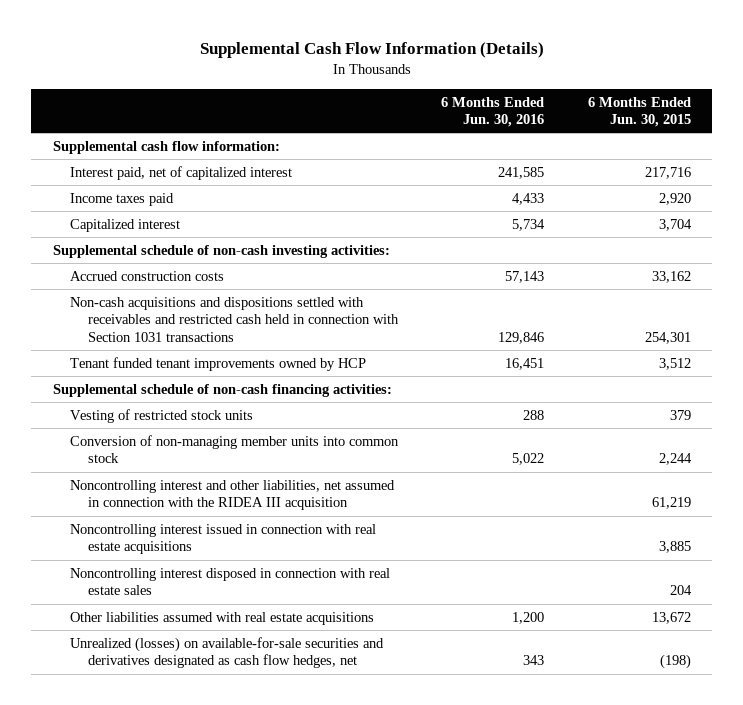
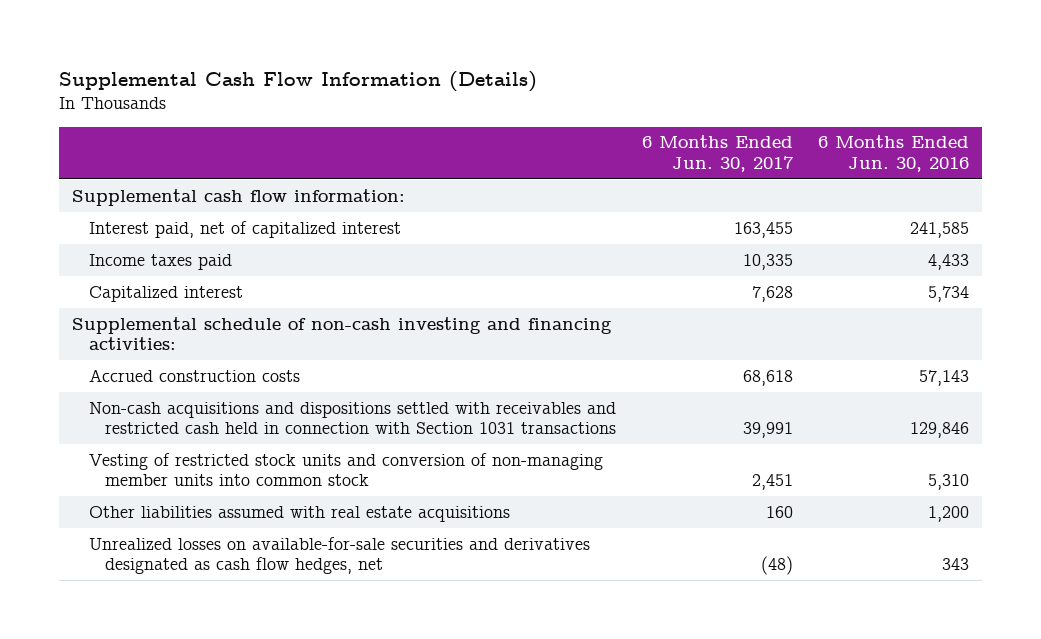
- | 6 Months Ended Jun. 30, 2016 | 6 Months Ended Jun. 30, 2015
+ | 6 Months Ended Jun. 30, 2017 | 6 Months Ended Jun. 30, 2016
- Supplemental schedule of non-cash investing activities:
+ Supplemental schedule of non-cash investing and financing activities:
- Tenant funded tenant improvements owned by HCP | 16,451 | 3,512
- Supplemental schedule of non-cash financing activities:
- Vesting of restricted stock units | 288 | 379
- Conversion of non-managing member units into common stock | 5,022 | 2,244
- Noncontrolling interest and other liabilities, net assumed in connection with the RIDEA III acquisition | | 61,219
- Noncontrolling interest issued in connection with real estate acquisitions | | 3,885
- Noncontrolling interest disposed in connection with real estate sales | | 204
+ Vesting of restricted stock units and conversion of non-managing member units into common stock | 2,451 | 5,310
- Unrealized (losses) on available-for-sale securities and derivatives designated as cash flow hedges, net | 343 | (198)
+ Unrealized losses on available-for-sale securities and derivatives designated as cash flow hedges, net | (48) | 343

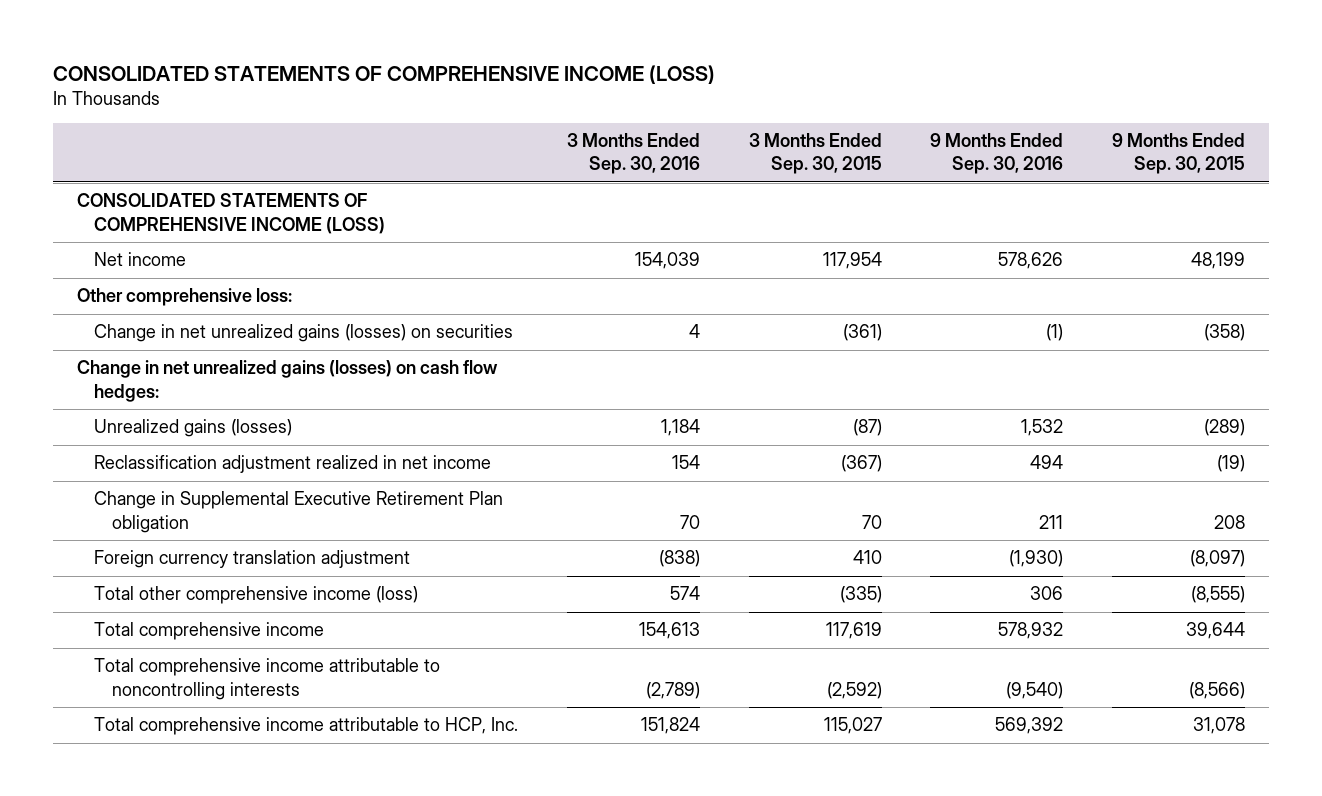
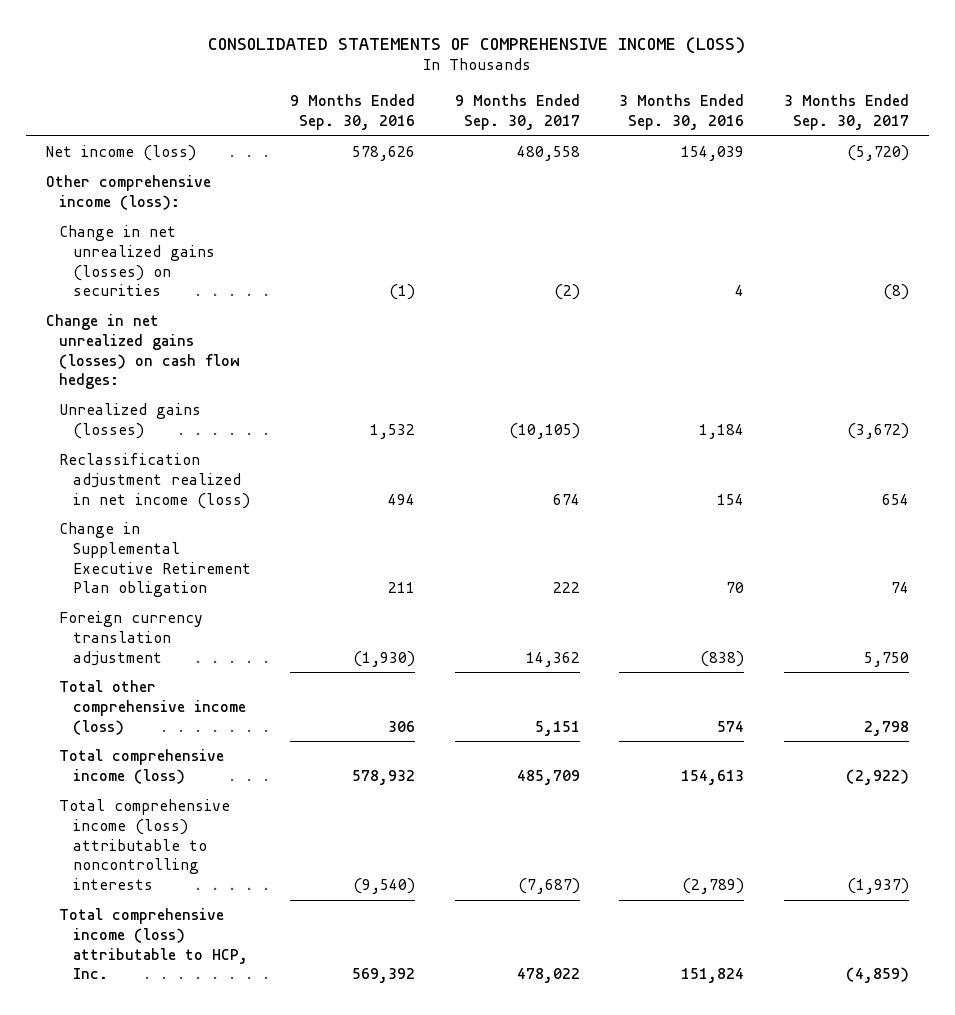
- | 3 Months Ended Sep. 30, 2016 | 3 Months Ended Sep. 30, 2015 | 9 Months Ended Sep. 30, 2016 | 9 Months Ended Sep. 30, 2015
+ | 9 Months Ended Sep. 30, 2016 | 9 Months Ended Sep. 30, 2017 | 3 Months Ended Sep. 30, 2016 | 3 Months Ended Sep. 30, 2017
- CONSOLIDATED STATEMENTS OF COMPREHENSIVE INCOME (LOSS)
- Net income | 154,039 | 117,954 | 578,626 | 48,199
- Other comprehensive loss:
+ Net income (loss) | 578,626 | 480,558 | 154,039 | (5,720)
+ Other comprehensive income (loss):
- Reclassification adjustment realized in net income | 154 | (367) | 494 | (19)
+ Reclassification adjustment realized in net income (loss) | 494 | 674 | 154 | 654
- Total comprehensive income | 154,613 | 117,619 | 578,932 | 39,644
- Total comprehensive income attributable to noncontrolling interests | (2,789) | (2,592) | (9,540) | (8,566)
- Total comprehensive income attributable to HCP, Inc. | 151,824 | 115,027 | 569,392 | 31,078
+ Total comprehensive income (loss) | 578,932 | 485,709 | 154,613 | (2,922)
+ Total comprehensive income (loss) attributable to noncontrolling interests | (9,540) | (7,687) | (2,789) | (1,937)
+ Total comprehensive income (loss) attributable to HCP, Inc. | 569,392 | 478,022 | 151,824 | (4,859)

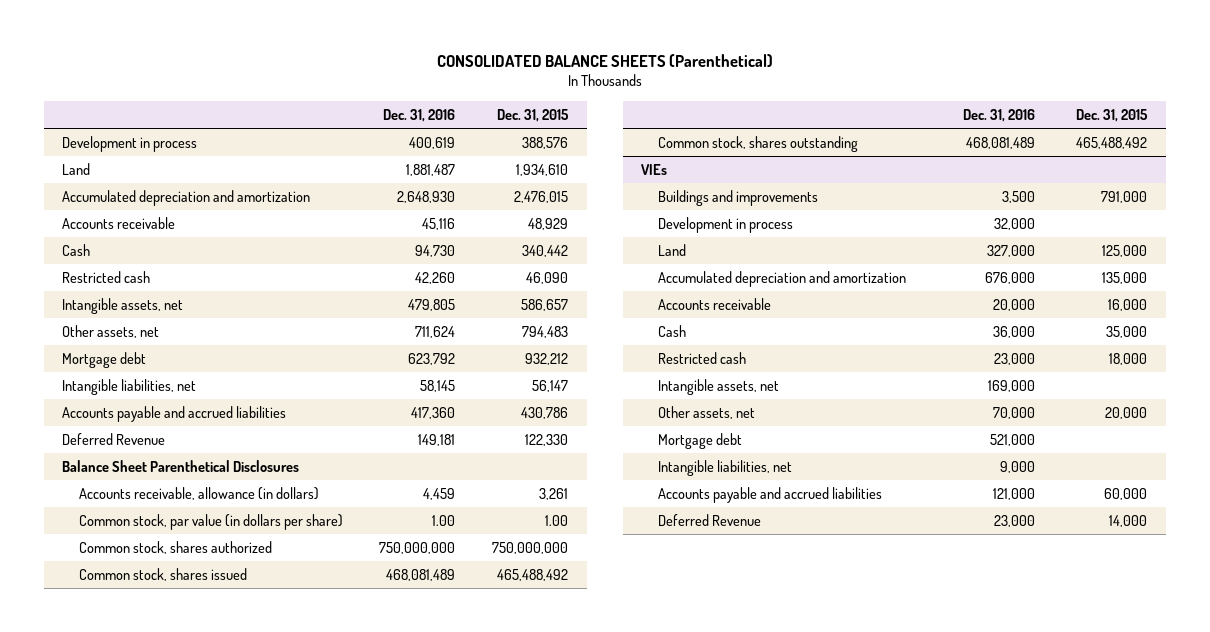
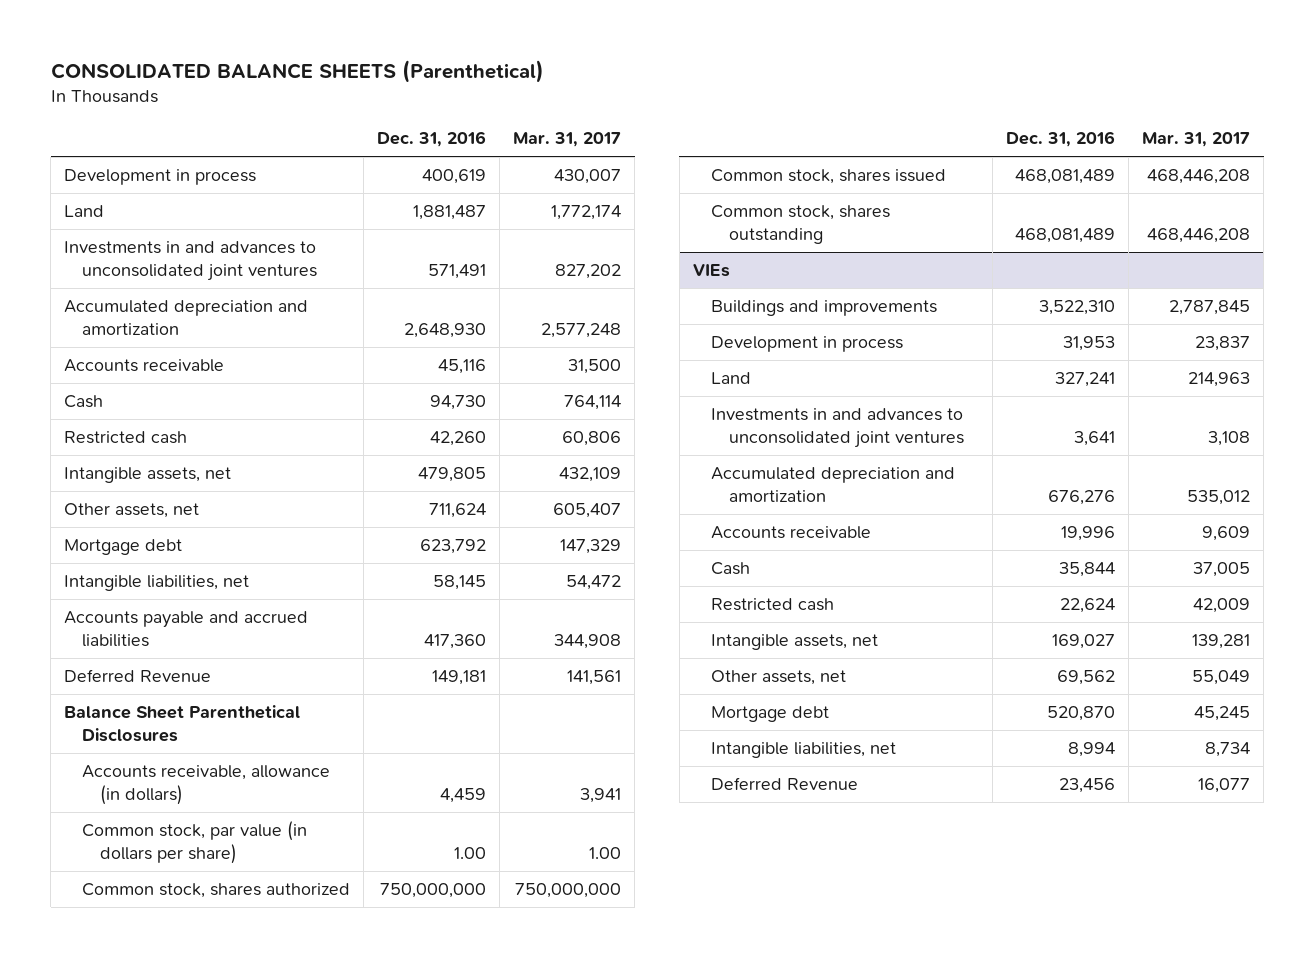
- | Dec. 31, 2016 | Dec. 31, 2015
+ | Dec. 31, 2016 | Mar. 31, 2017
+ Investments in and advances to unconsolidated joint ventures | 571,491 | 827,202
@ VIEs
- Buildings and improvements | 3,500 | 791,000
- Development in process | 32,000 |
- Land | 327,000 | 125,000
- Accumulated depreciation and amortization | 676,000 | 135,000
- Accounts receivable | 20,000 | 16,000
- Cash | 36,000 | 35,000
- Restricted cash | 23,000 | 18,000
- Intangible assets, net | 169,000 |
- Other assets, net | 70,000 | 20,000
- Mortgage debt | 521,000 |
- Intangible liabilities, net | 9,000 |
- Accounts payable and accrued liabilities | 121,000 | 60,000
- Deferred Revenue | 23,000 | 14,000
+ Buildings and improvements | 3,522,310 | 2,787,845
+ Development in process | 31,953 | 23,837
+ Land | 327,241 | 214,963
+ Investments in and advances to unconsolidated joint ventures | 3,641 | 3,108
+ Accumulated depreciation and amortization | 676,276 | 535,012
+ Accounts receivable | 19,996 | 9,609
+ Cash | 35,844 | 37,005
+ Restricted cash | 22,624 | 42,009
+ Intangible assets, net | 169,027 | 139,281
+ Other assets, net | 69,562 | 55,049
+ Mortgage debt | 520,870 | 45,245
+ Intangible liabilities, net | 8,994 | 8,734
+ Deferred Revenue | 23,456 | 16,077

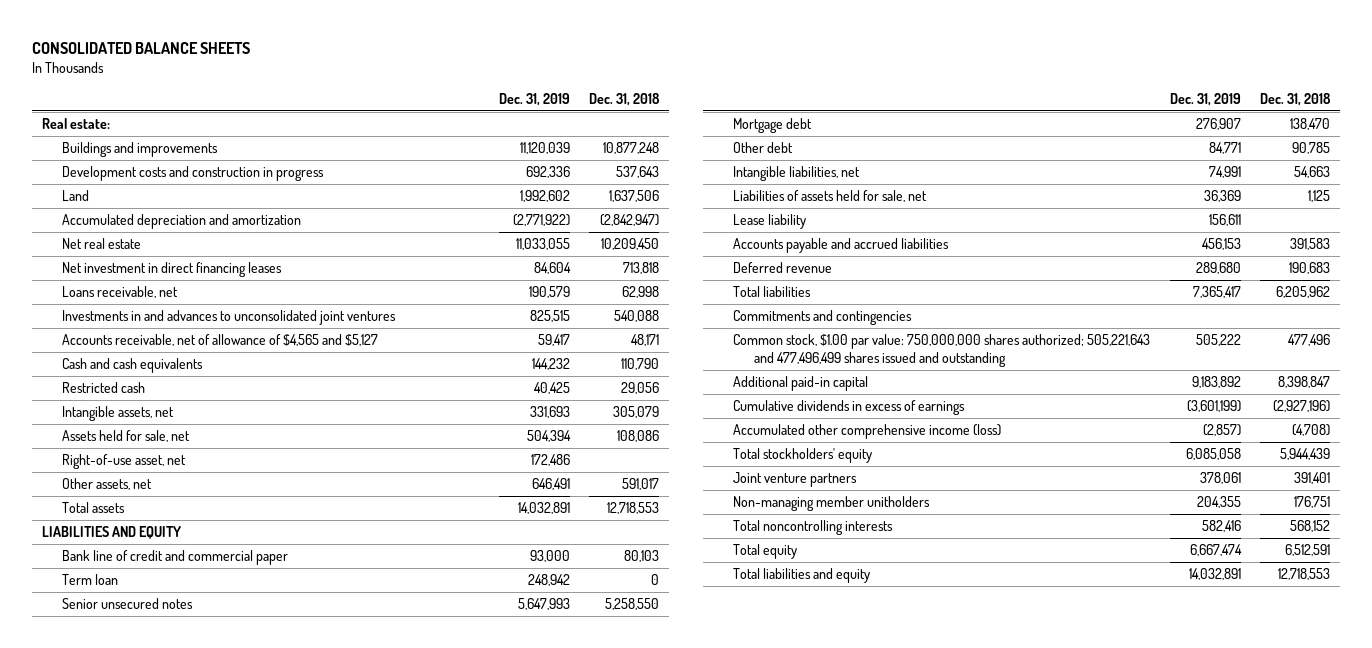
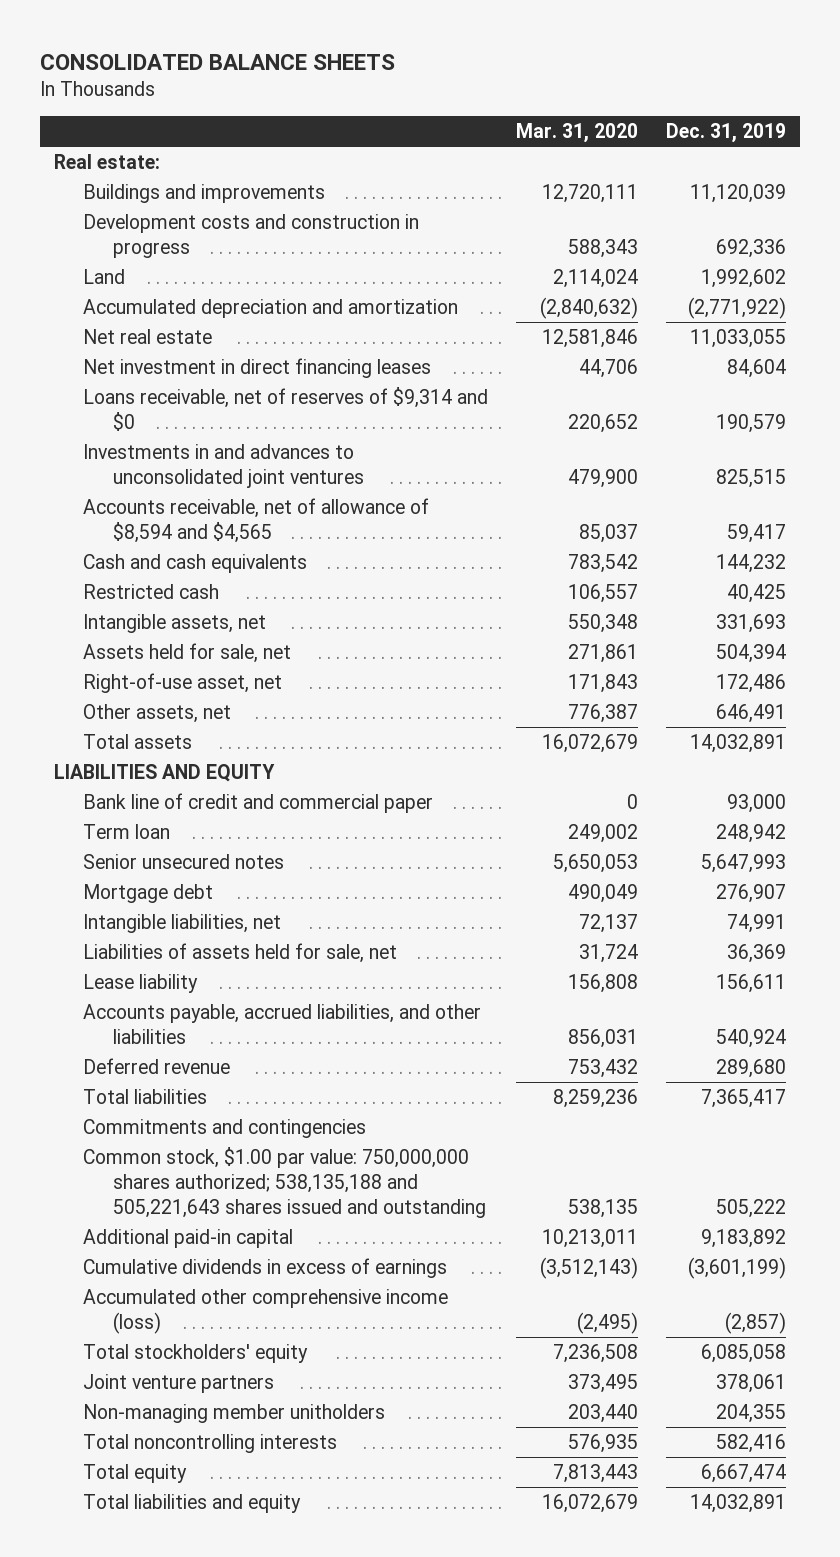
- | Dec. 31, 2019 | Dec. 31, 2018
+ | Mar. 31, 2020 | Dec. 31, 2019
- Loans receivable, net | 190,579 | 62,998
+ Loans receivable, net of reserves of $9,314 and $0 | 220,652 | 190,579
- Accounts receivable, net of allowance of $4,565 and $5,127 | 59,417 | 48,171
+ Accounts receivable, net of allowance of $8,594 and $4,565 | 85,037 | 59,417
- Other debt | 84,771 | 90,785
- Accounts payable and accrued liabilities | 456,153 | 391,583
+ Accounts payable, accrued liabilities, and other liabilities | 856,031 | 540,924
- Common stock, $1.00 par value: 750,000,000 shares authorized; 505,221,643 and 477,496,499 shares issued and outstanding | 505,222 | 477,496
+ Common stock, $1.00 par value: 750,000,000 shares authorized; 538,135,188 and 505,221,643 shares issued and outstanding | 538,135 | 505,222

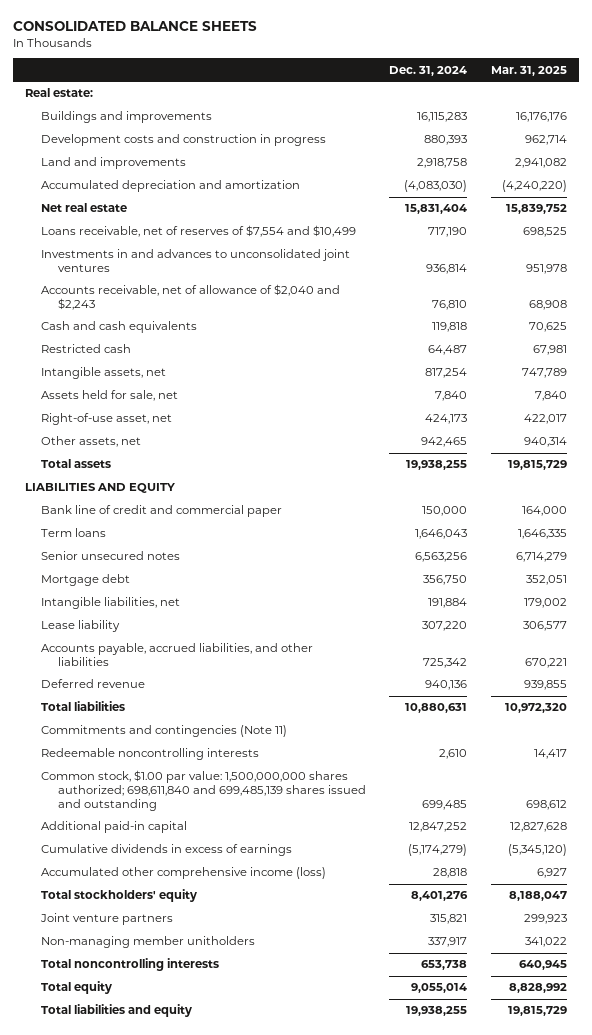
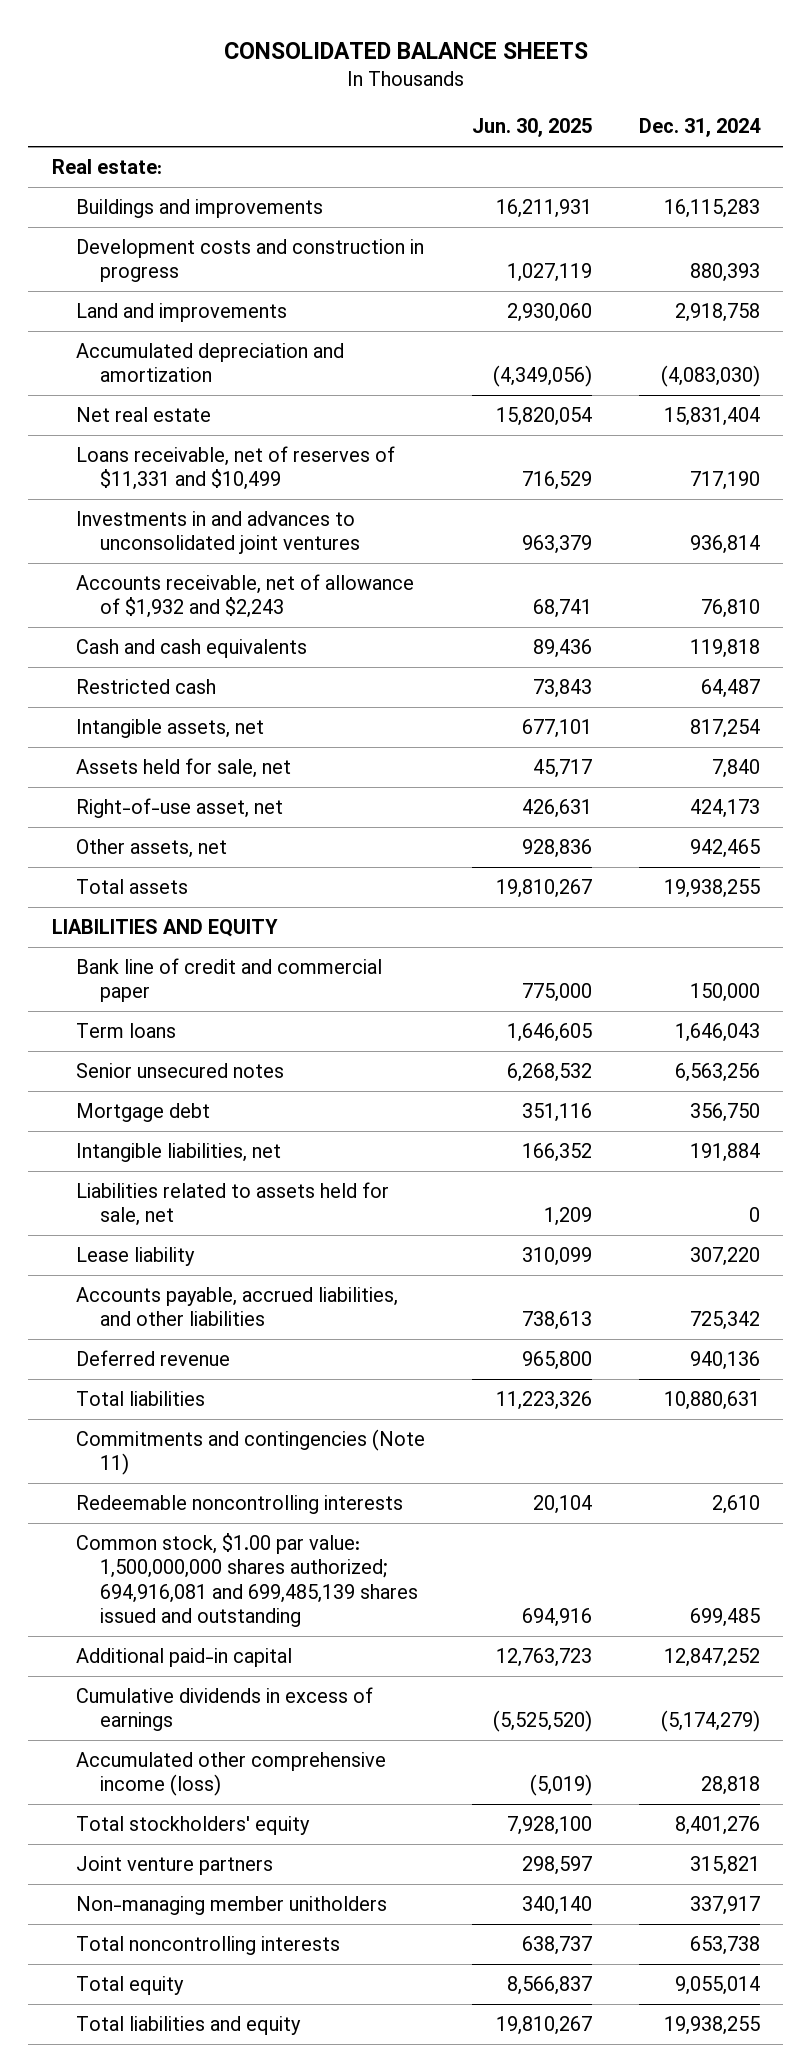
- | Dec. 31, 2024 | Mar. 31, 2025
+ | Jun. 30, 2025 | Dec. 31, 2024
- Loans receivable, net of reserves of $7,554 and $10,499 | 717,190 | 698,525
+ Loans receivable, net of reserves of $11,331 and $10,499 | 716,529 | 717,190
- Accounts receivable, net of allowance of $2,040 and $2,243 | 76,810 | 68,908
+ Accounts receivable, net of allowance of $1,932 and $2,243 | 68,741 | 76,810
+ Liabilities related to assets held for sale, net | 1,209 | 0
- Common stock, $1.00 par value: 1,500,000,000 shares authorized; 698,611,840 and 699,485,139 shares issued and outstanding | 699,485 | 698,612
+ Common stock, $1.00 par value: 1,500,000,000 shares authorized; 694,916,081 and 699,485,139 shares issued and outstanding | 694,916 | 699,485

